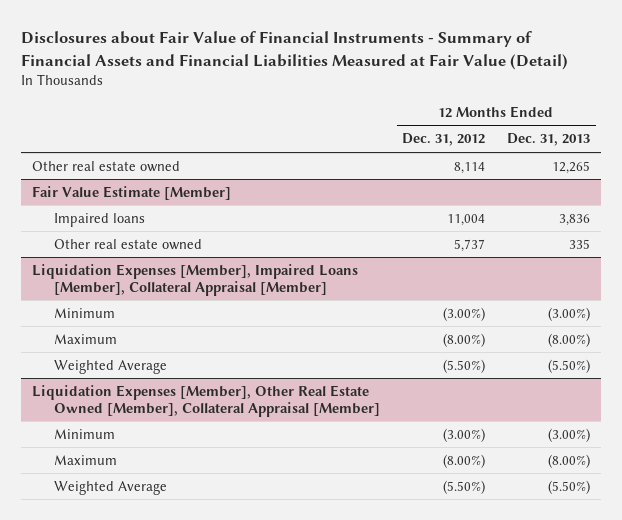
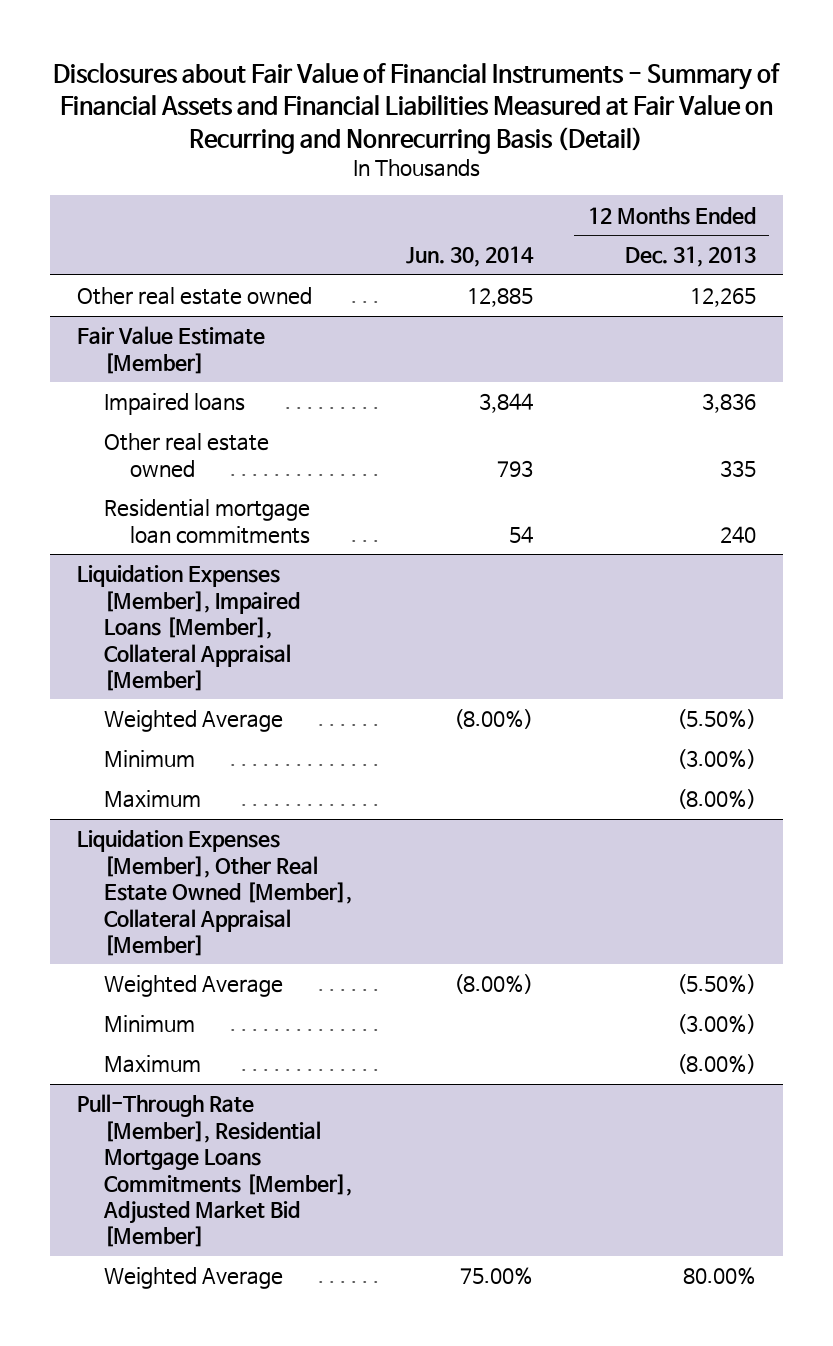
- Disclosures about Fair Value of Financial Instruments - Summary of Financial Assets and Financial Liabilities Measured at Fair Value (Detail)
+ Disclosures about Fair Value of Financial Instruments - Summary of Financial Assets and Financial Liabilities Measured at Fair Value on Recurring and Nonrecurring Basis (Detail)
- | 12 Months Ended Dec. 31, 2012 | 12 Months Ended Dec. 31, 2013
+ | Jun. 30, 2014 | 12 Months Ended Dec. 31, 2013
@ Fair Value Estimate [Member]
+ Residential mortgage loan commitments | 54 | 240
@ Liquidation Expenses [Member], Impaired Loans [Member], Collateral Appraisal [Member]
moved up: Weighted Average | (8.00%) | (5.50%)
@ Liquidation Expenses [Member], Other Real Estate Owned [Member], Collateral Appraisal [Member]
moved up: Weighted Average | (8.00%) | (5.50%)
+ Pull-Through Rate [Member], Residential Mortgage Loans Commitments [Member], Adjusted Market Bid [Member]
+ Weighted Average | 75.00% | 80.00%

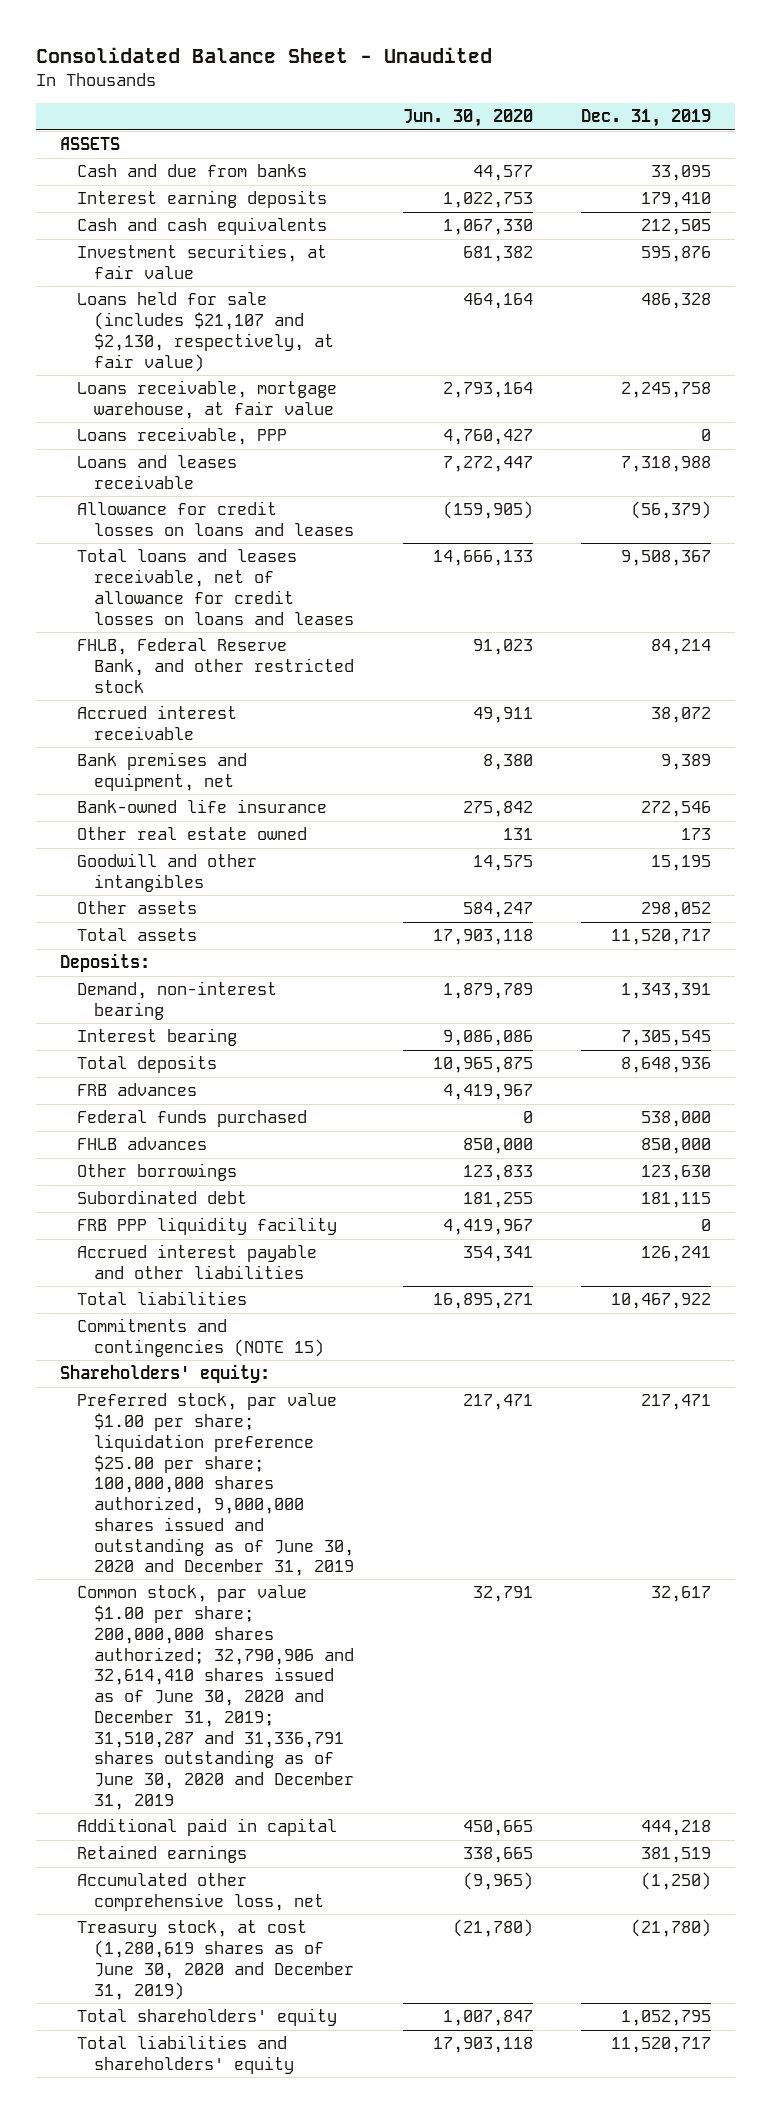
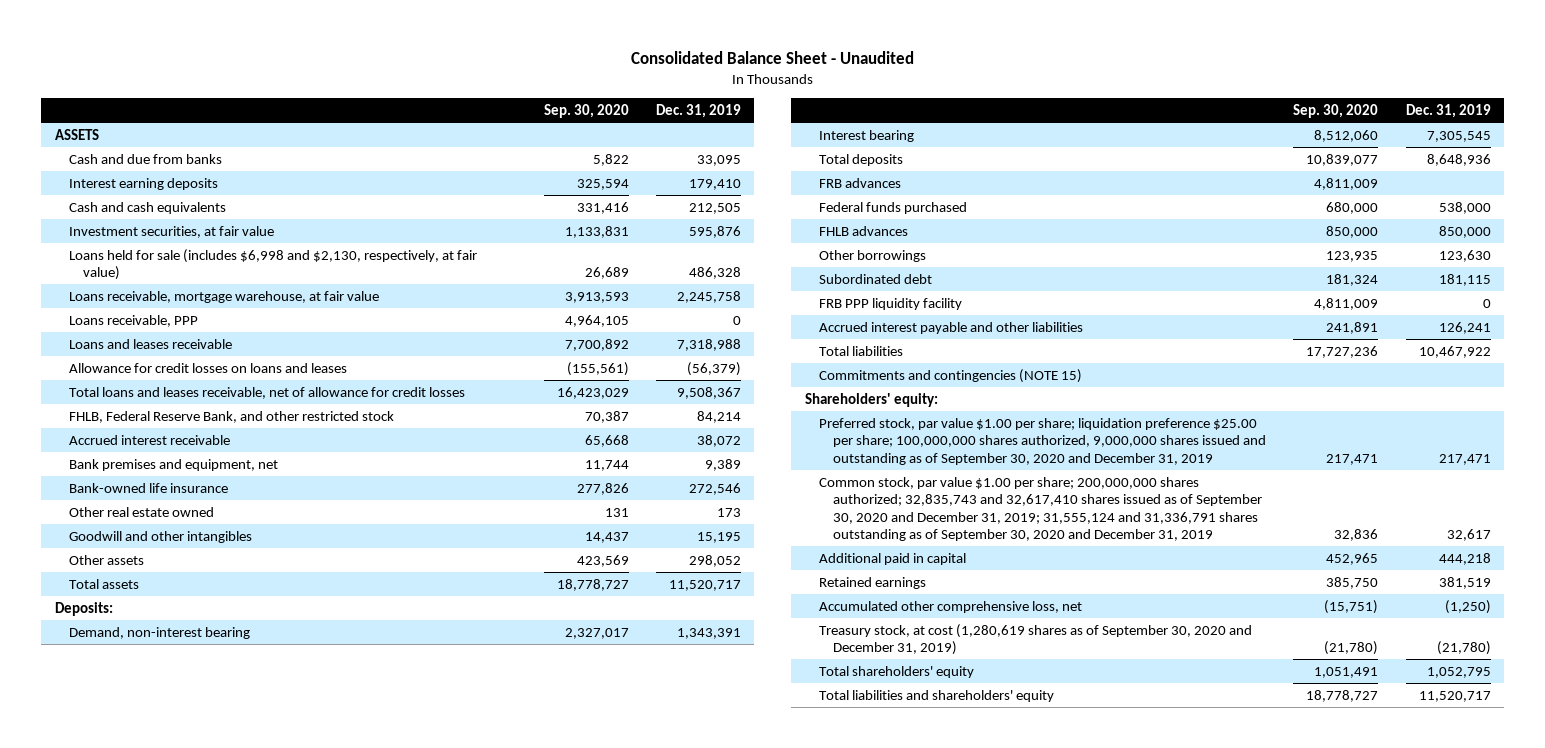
- | Jun. 30, 2020 | Dec. 31, 2019
+ | Sep. 30, 2020 | Dec. 31, 2019
- Loans held for sale (includes $21,107 and $2,130, respectively, at fair value) | 464,164 | 486,328
+ Loans held for sale (includes $6,998 and $2,130, respectively, at fair value) | 26,689 | 486,328
- Total loans and leases receivable, net of allowance for credit losses on loans and leases | 14,666,133 | 9,508,367
+ Total loans and leases receivable, net of allowance for credit losses | 16,423,029 | 9,508,367
- Preferred stock, par value $1.00 per share; liquidation preference $25.00 per share; 100,000,000 shares authorized, 9,000,000 shares issued and outstanding as of June 30, 2020 and December 31, 2019 | 217,471 | 217,471
- Common stock, par value $1.00 per share; 200,000,000 shares authorized; 32,790,906 and 32,614,410 shares issued as of June 30, 2020 and December 31, 2019; 31,510,287 and 31,336,791 shares outstanding as of June 30, 2020 and December 31, 2019 | 32,791 | 32,617
+ Preferred stock, par value $1.00 per share; liquidation preference $25.00 per share; 100,000,000 shares authorized, 9,000,000 shares issued and outstanding as of September 30, 2020 and December 31, 2019 | 217,471 | 217,471
+ Common stock, par value $1.00 per share; 200,000,000 shares authorized; 32,835,743 and 32,617,410 shares issued as of September 30, 2020 and December 31, 2019; 31,555,124 and 31,336,791 shares outstanding as of September 30, 2020 and December 31, 2019 | 32,836 | 32,617
- Treasury stock, at cost (1,280,619 shares as of June 30, 2020 and December 31, 2019) | (21,780) | (21,780)
+ Treasury stock, at cost (1,280,619 shares as of September 30, 2020 and December 31, 2019) | (21,780) | (21,780)

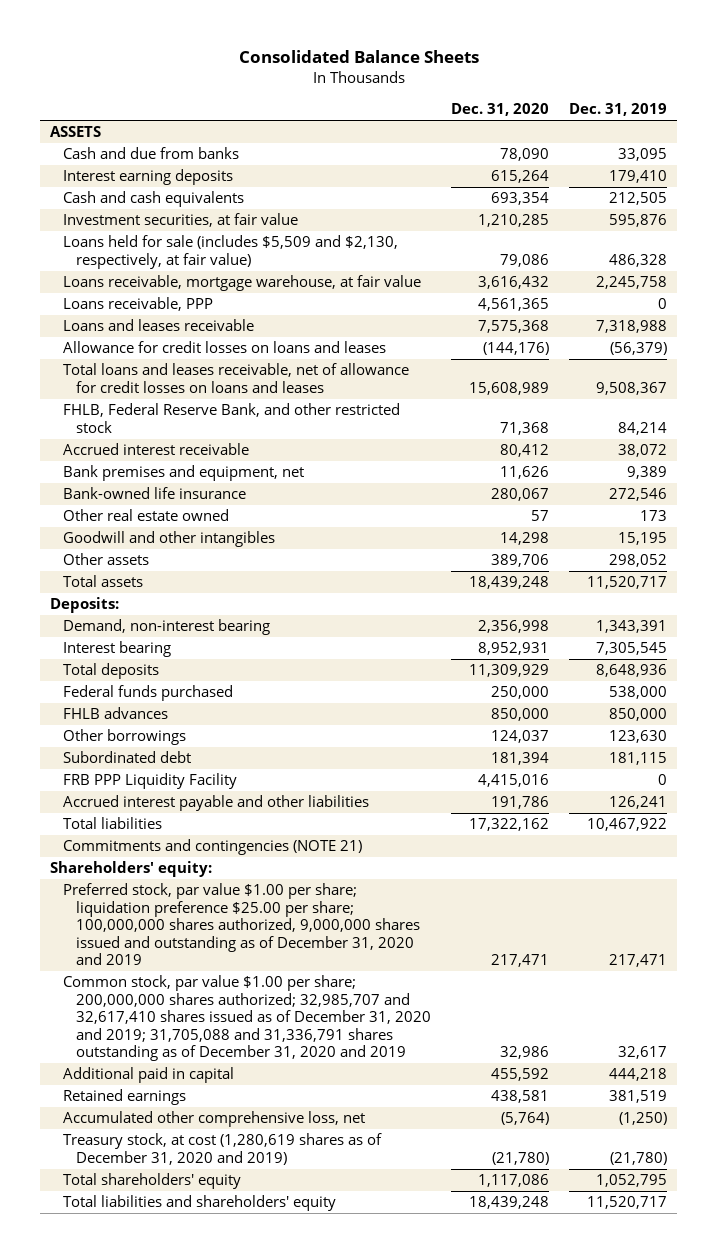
- Consolidated Balance Sheet - Unaudited
+ Consolidated Balance Sheets
- | Sep. 30, 2020 | Dec. 31, 2019
+ | Dec. 31, 2020 | Dec. 31, 2019
- Loans held for sale (includes $6,998 and $2,130, respectively, at fair value) | 26,689 | 486,328
+ Loans held for sale (includes $5,509 and $2,130, respectively, at fair value) | 79,086 | 486,328
- Total loans and leases receivable, net of allowance for credit losses | 16,423,029 | 9,508,367
+ Total loans and leases receivable, net of allowance for credit losses on loans and leases | 15,608,989 | 9,508,367
- FRB advances | 4,811,009 |
- FRB PPP liquidity facility | 4,811,009 | 0
+ FRB PPP Liquidity Facility | 4,415,016 | 0
- Commitments and contingencies (NOTE 15)
+ Commitments and contingencies (NOTE 21)
- Preferred stock, par value $1.00 per share; liquidation preference $25.00 per share; 100,000,000 shares authorized, 9,000,000 shares issued and outstanding as of September 30, 2020 and December 31, 2019 | 217,471 | 217,471
- Common stock, par value $1.00 per share; 200,000,000 shares authorized; 32,835,743 and 32,617,410 shares issued as of September 30, 2020 and December 31, 2019; 31,555,124 and 31,336,791 shares outstanding as of September 30, 2020 and December 31, 2019 | 32,836 | 32,617
+ Preferred stock, par value $1.00 per share; liquidation preference $25.00 per share; 100,000,000 shares authorized, 9,000,000 shares issued and outstanding as of December 31, 2020 and 2019 | 217,471 | 217,471
+ Common stock, par value $1.00 per share; 200,000,000 shares authorized; 32,985,707 and 32,617,410 shares issued as of December 31, 2020 and 2019; 31,705,088 and 31,336,791 shares outstanding as of December 31, 2020 and 2019 | 32,986 | 32,617
- Treasury stock, at cost (1,280,619 shares as of September 30, 2020 and December 31, 2019) | (21,780) | (21,780)
+ Treasury stock, at cost (1,280,619 shares as of December 31, 2020 and 2019) | (21,780) | (21,780)

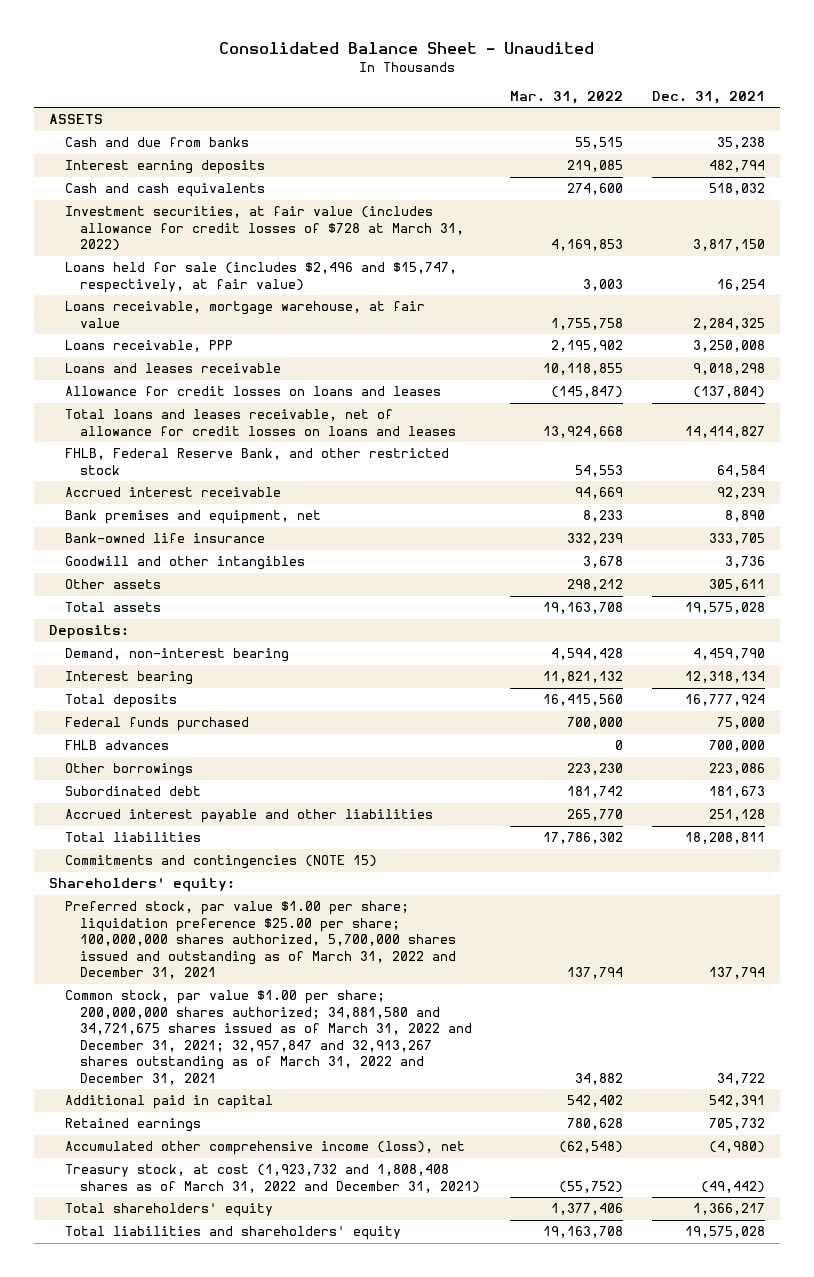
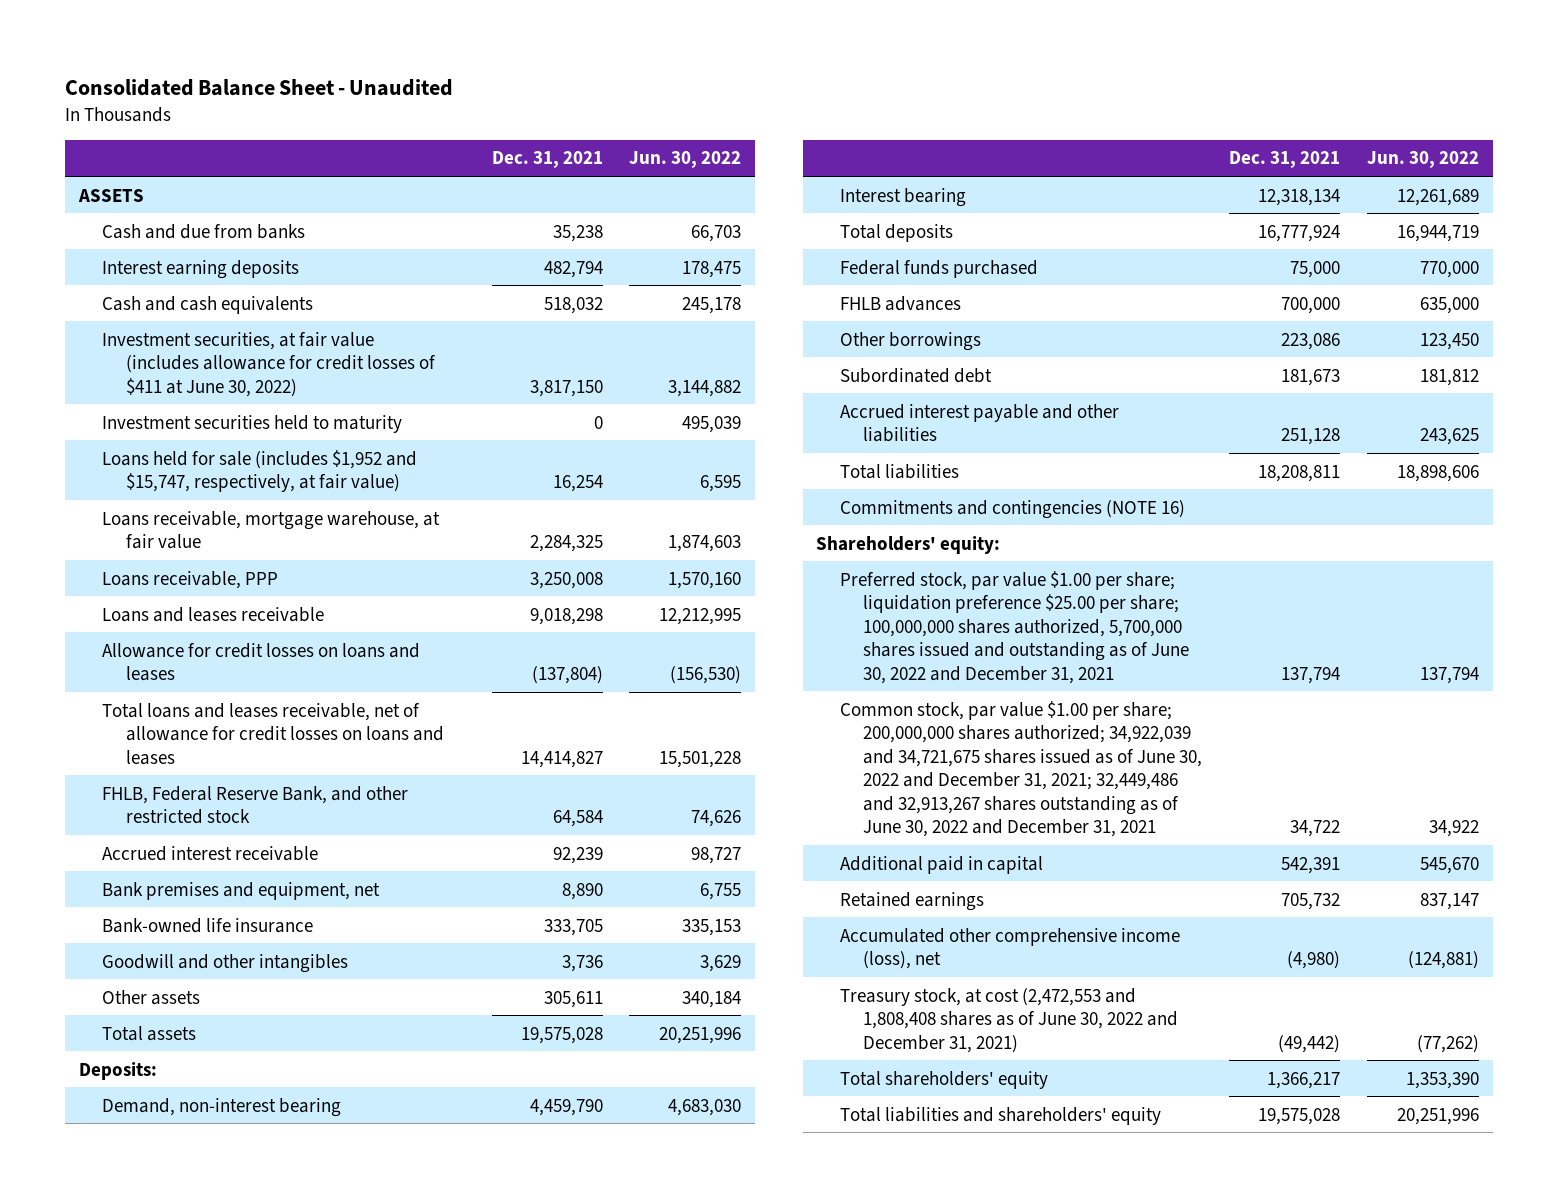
- | Mar. 31, 2022 | Dec. 31, 2021
+ | Dec. 31, 2021 | Jun. 30, 2022
- Investment securities, at fair value (includes allowance for credit losses of $728 at March 31, 2022) | 4,169,853 | 3,817,150
- Loans held for sale (includes $2,496 and $15,747, respectively, at fair value) | 3,003 | 16,254
+ Investment securities, at fair value (includes allowance for credit losses of $411 at June 30, 2022) | 3,817,150 | 3,144,882
+ Investment securities held to maturity | 0 | 495,039
+ Loans held for sale (includes $1,952 and $15,747, respectively, at fair value) | 16,254 | 6,595
- Commitments and contingencies (NOTE 15)
+ Commitments and contingencies (NOTE 16)
- Preferred stock, par value $1.00 per share; liquidation preference $25.00 per share; 100,000,000 shares authorized, 5,700,000 shares issued and outstanding as of March 31, 2022 and December 31, 2021 | 137,794 | 137,794
- Common stock, par value $1.00 per share; 200,000,000 shares authorized; 34,881,580 and 34,721,675 shares issued as of March 31, 2022 and December 31, 2021; 32,957,847 and 32,913,267 shares outstanding as of March 31, 2022 and December 31, 2021 | 34,882 | 34,722
+ Preferred stock, par value $1.00 per share; liquidation preference $25.00 per share; 100,000,000 shares authorized, 5,700,000 shares issued and outstanding as of June 30, 2022 and December 31, 2021 | 137,794 | 137,794
+ Common stock, par value $1.00 per share; 200,000,000 shares authorized; 34,922,039 and 34,721,675 shares issued as of June 30, 2022 and December 31, 2021; 32,449,486 and 32,913,267 shares outstanding as of June 30, 2022 and December 31, 2021 | 34,722 | 34,922
- Treasury stock, at cost (1,923,732 and 1,808,408 shares as of March 31, 2022 and December 31, 2021) | (55,752) | (49,442)
+ Treasury stock, at cost (2,472,553 and 1,808,408 shares as of June 30, 2022 and December 31, 2021) | (49,442) | (77,262)

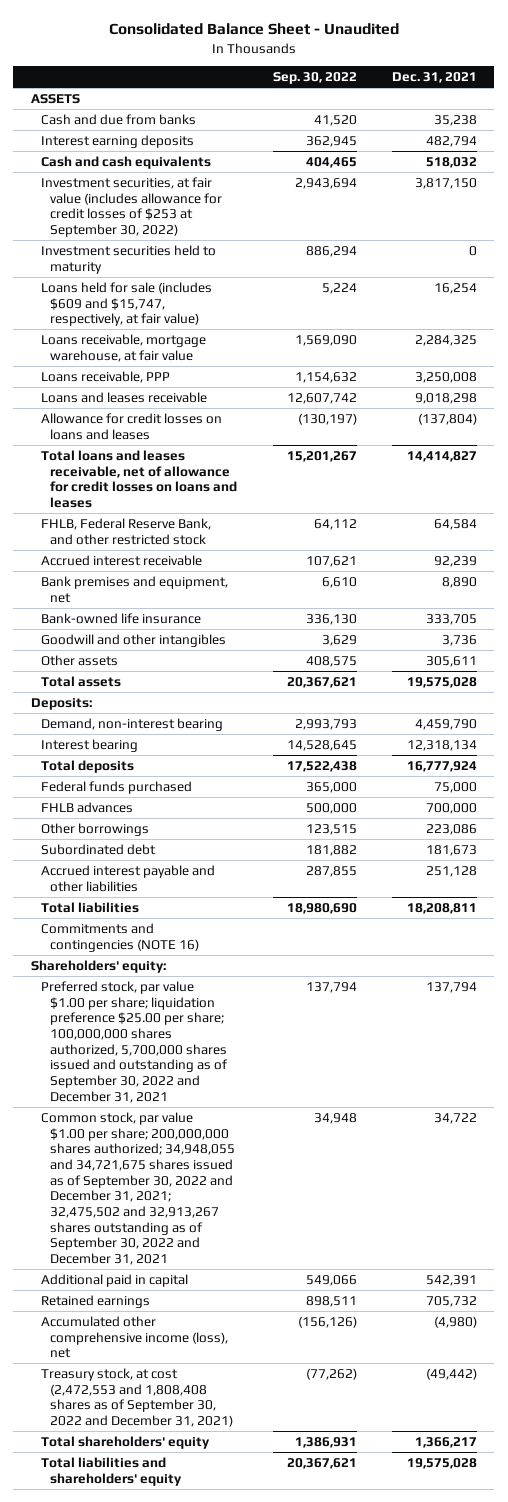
- | Dec. 31, 2021 | Jun. 30, 2022
+ | Sep. 30, 2022 | Dec. 31, 2021
- Investment securities, at fair value (includes allowance for credit losses of $411 at June 30, 2022) | 3,817,150 | 3,144,882
+ Investment securities, at fair value (includes allowance for credit losses of $253 at September 30, 2022) | 2,943,694 | 3,817,150
- Loans held for sale (includes $1,952 and $15,747, respectively, at fair value) | 16,254 | 6,595
+ Loans held for sale (includes $609 and $15,747, respectively, at fair value) | 5,224 | 16,254
- Preferred stock, par value $1.00 per share; liquidation preference $25.00 per share; 100,000,000 shares authorized, 5,700,000 shares issued and outstanding as of June 30, 2022 and December 31, 2021 | 137,794 | 137,794
- Common stock, par value $1.00 per share; 200,000,000 shares authorized; 34,922,039 and 34,721,675 shares issued as of June 30, 2022 and December 31, 2021; 32,449,486 and 32,913,267 shares outstanding as of June 30, 2022 and December 31, 2021 | 34,722 | 34,922
+ Preferred stock, par value $1.00 per share; liquidation preference $25.00 per share; 100,000,000 shares authorized, 5,700,000 shares issued and outstanding as of September 30, 2022 and December 31, 2021 | 137,794 | 137,794
+ Common stock, par value $1.00 per share; 200,000,000 shares authorized; 34,948,055 and 34,721,675 shares issued as of September 30, 2022 and December 31, 2021; 32,475,502 and 32,913,267 shares outstanding as of September 30, 2022 and December 31, 2021 | 34,948 | 34,722
- Treasury stock, at cost (2,472,553 and 1,808,408 shares as of June 30, 2022 and December 31, 2021) | (49,442) | (77,262)
+ Treasury stock, at cost (2,472,553 and 1,808,408 shares as of September 30, 2022 and December 31, 2021) | (77,262) | (49,442)

